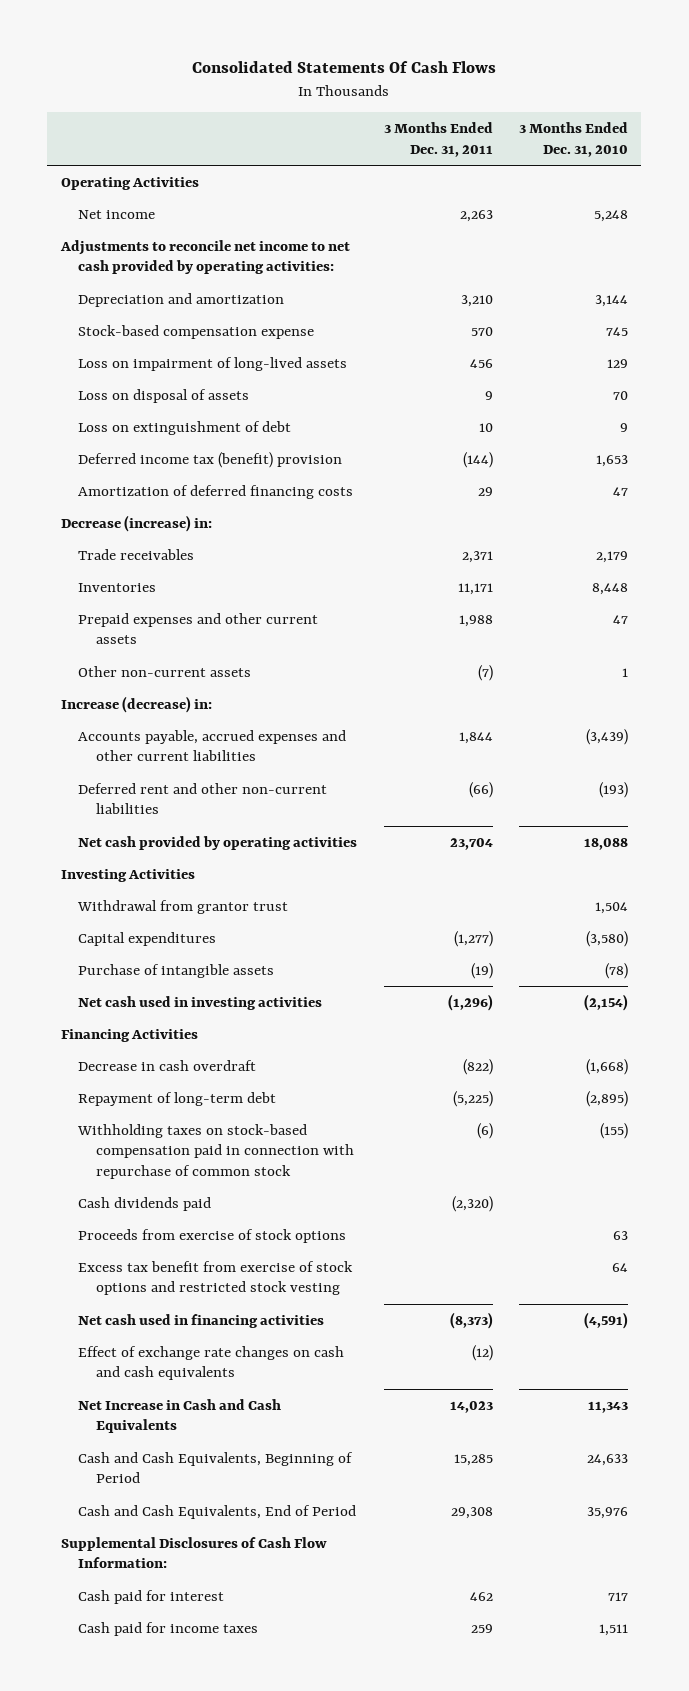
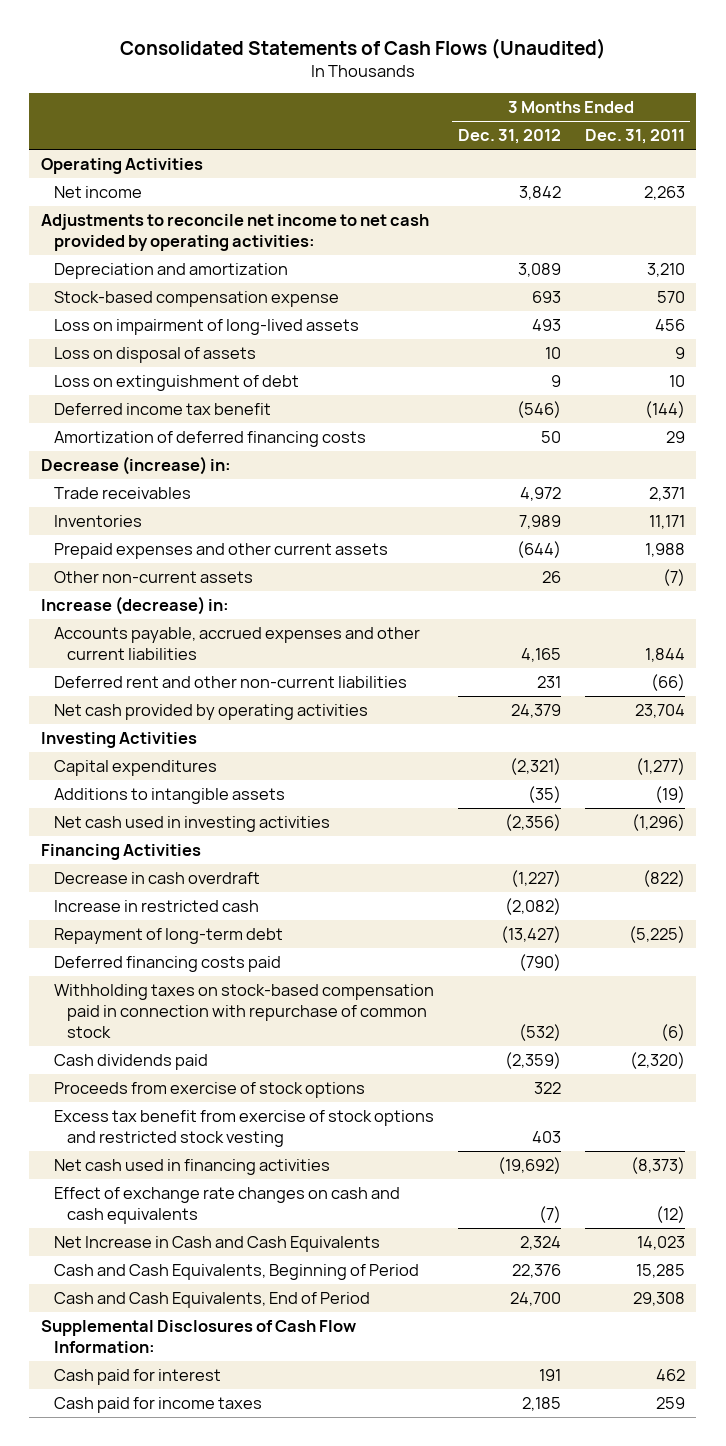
- Consolidated Statements Of Cash Flows
+ Consolidated Statements of Cash Flows (Unaudited)
- | 3 Months Ended Dec. 31, 2011 | 3 Months Ended Dec. 31, 2010
+ | 3 Months Ended Dec. 31, 2012 | 3 Months Ended Dec. 31, 2011
- Deferred income tax (benefit) provision | (144) | 1,653
+ Deferred income tax benefit | (546) | (144)
- Withdrawal from grantor trust | | 1,504
- Purchase of intangible assets | (19) | (78)
+ Additions to intangible assets | (35) | (19)
+ Increase in restricted cash | (2,082) |
+ Deferred financing costs paid | (790) |

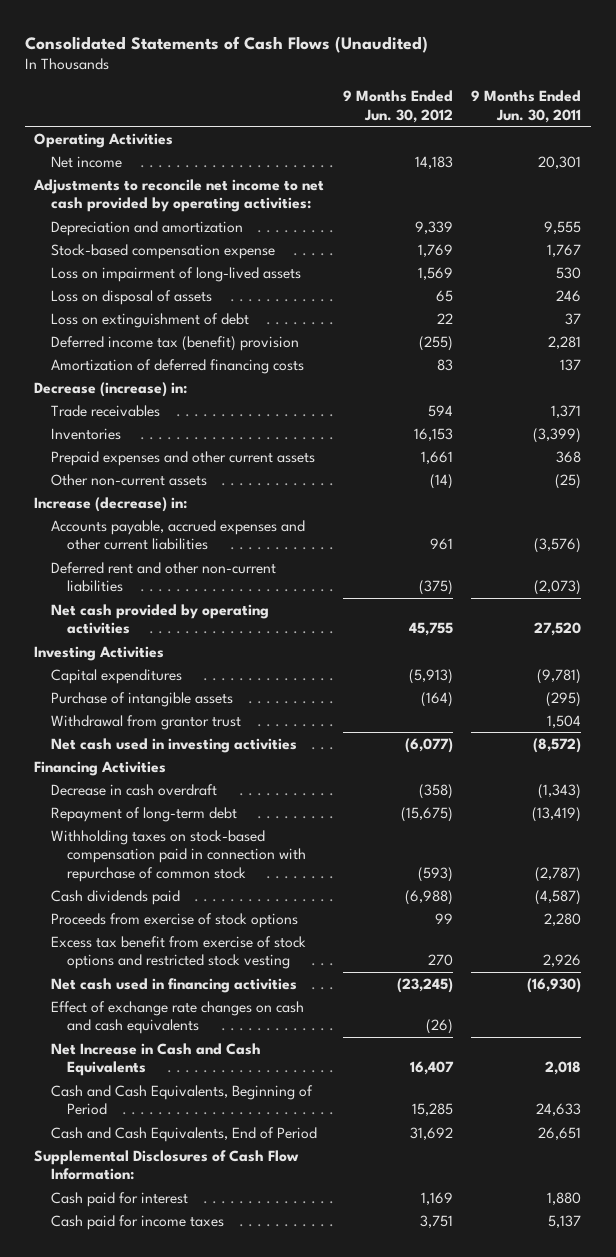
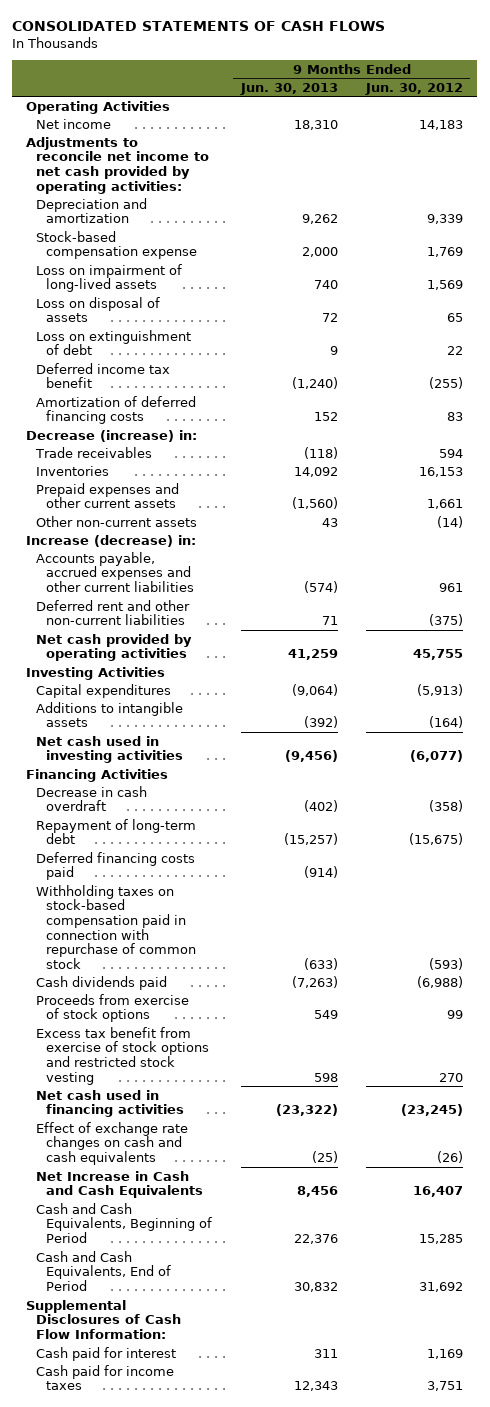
- Consolidated Statements of Cash Flows (Unaudited)
+ CONSOLIDATED STATEMENTS OF CASH FLOWS
- | 9 Months Ended Jun. 30, 2012 | 9 Months Ended Jun. 30, 2011
+ | 9 Months Ended Jun. 30, 2013 | 9 Months Ended Jun. 30, 2012
- Deferred income tax (benefit) provision | (255) | 2,281
+ Deferred income tax benefit | (1,240) | (255)
- Purchase of intangible assets | (164) | (295)
- Withdrawal from grantor trust | | 1,504
+ Additions to intangible assets | (392) | (164)
+ Deferred financing costs paid | (914) |

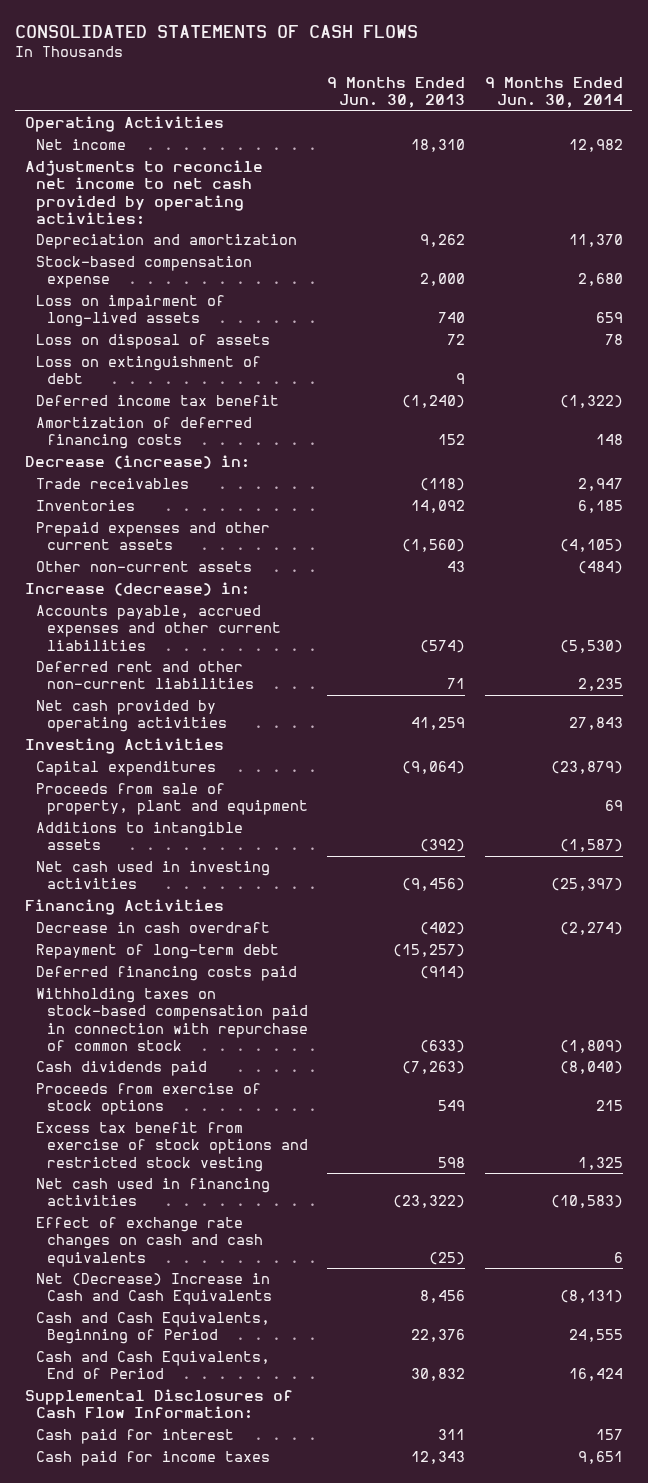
- | 9 Months Ended Jun. 30, 2013 | 9 Months Ended Jun. 30, 2012
+ | 9 Months Ended Jun. 30, 2013 | 9 Months Ended Jun. 30, 2014
+ Proceeds from sale of property, plant and equipment | | 69
- Net Increase in Cash and Cash Equivalents | 8,456 | 16,407
+ Net (Decrease) Increase in Cash and Cash Equivalents | 8,456 | (8,131)

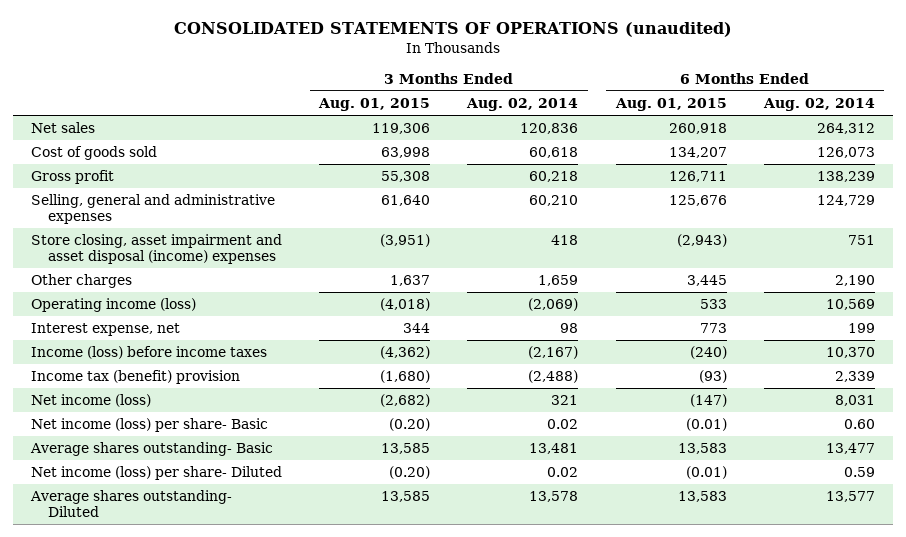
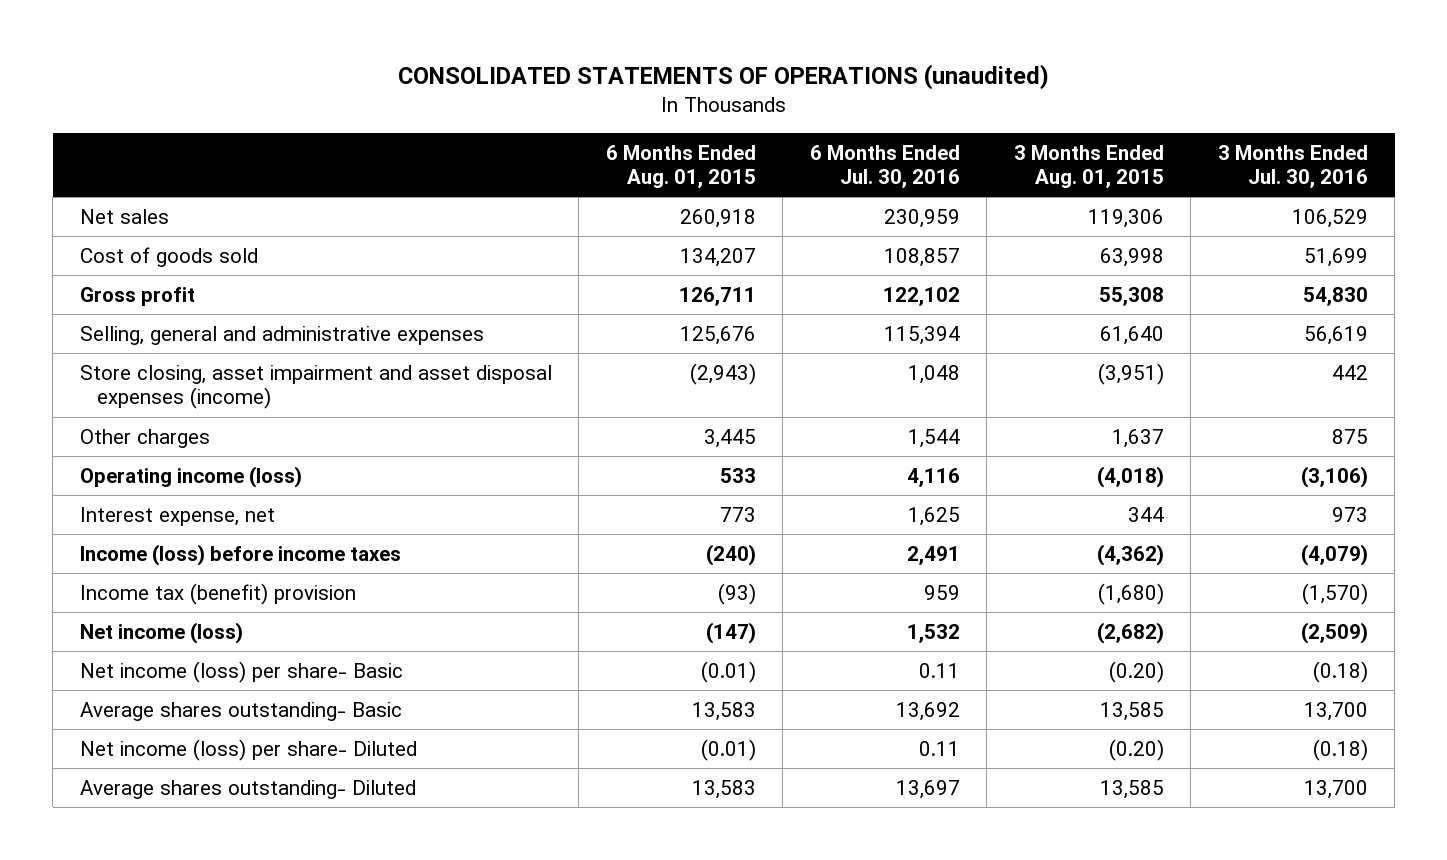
- | 3 Months Ended Aug. 01, 2015 | 3 Months Ended Aug. 02, 2014 | 6 Months Ended Aug. 01, 2015 | 6 Months Ended Aug. 02, 2014
+ | 6 Months Ended Aug. 01, 2015 | 6 Months Ended Jul. 30, 2016 | 3 Months Ended Aug. 01, 2015 | 3 Months Ended Jul. 30, 2016
- Store closing, asset impairment and asset disposal (income) expenses | (3,951) | 418 | (2,943) | 751
+ Store closing, asset impairment and asset disposal expenses (income) | (2,943) | 1,048 | (3,951) | 442

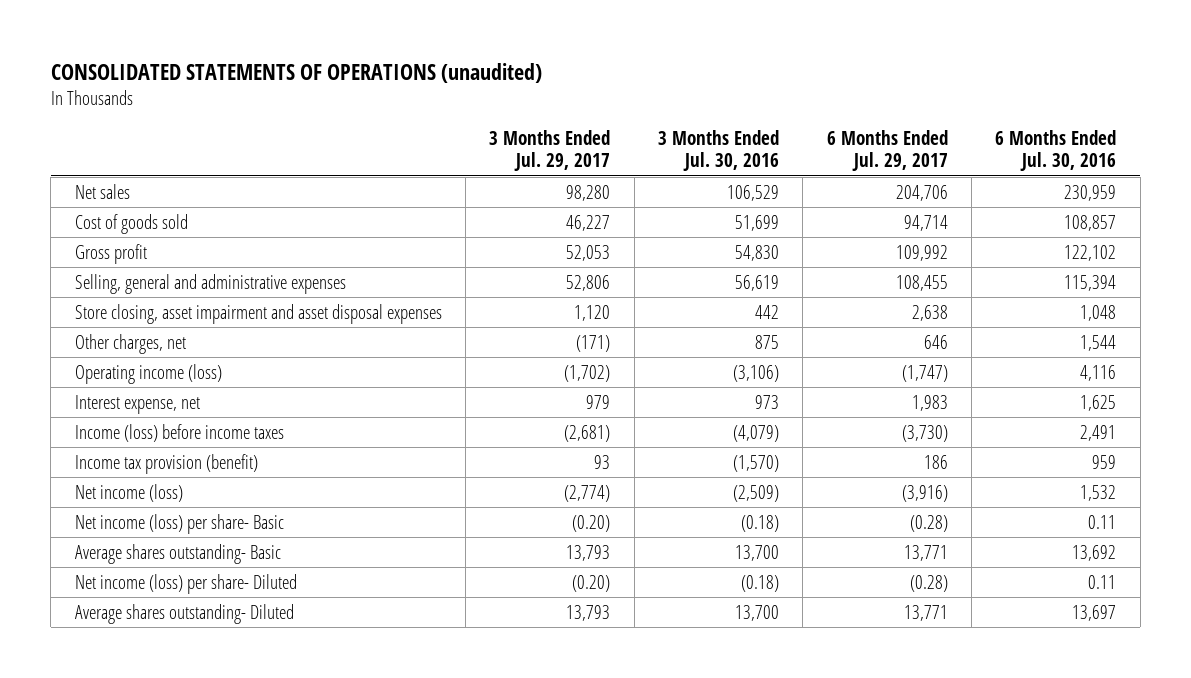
- | 6 Months Ended Aug. 01, 2015 | 6 Months Ended Jul. 30, 2016 | 3 Months Ended Aug. 01, 2015 | 3 Months Ended Jul. 30, 2016
+ | 3 Months Ended Jul. 29, 2017 | 3 Months Ended Jul. 30, 2016 | 6 Months Ended Jul. 29, 2017 | 6 Months Ended Jul. 30, 2016
- Store closing, asset impairment and asset disposal expenses (income) | (2,943) | 1,048 | (3,951) | 442
- Other charges | 3,445 | 1,544 | 1,637 | 875
+ Store closing, asset impairment and asset disposal expenses | 1,120 | 442 | 2,638 | 1,048
+ Other charges, net | (171) | 875 | 646 | 1,544
- Income tax (benefit) provision | (93) | 959 | (1,680) | (1,570)
+ Income tax provision (benefit) | 93 | (1,570) | 186 | 959

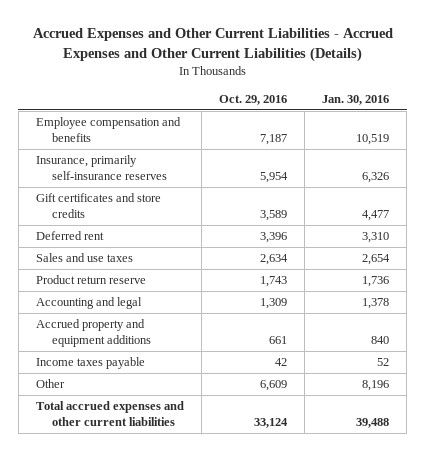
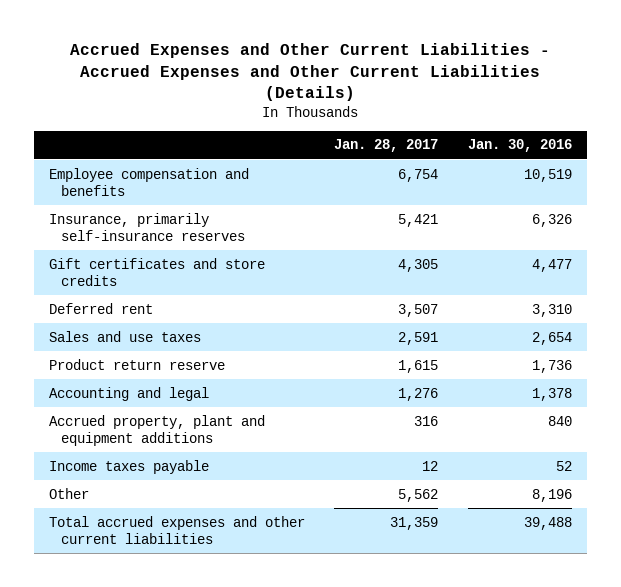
- | Oct. 29, 2016 | Jan. 30, 2016
+ | Jan. 28, 2017 | Jan. 30, 2016
- Accrued property and equipment additions | 661 | 840
+ Accrued property, plant and equipment additions | 316 | 840

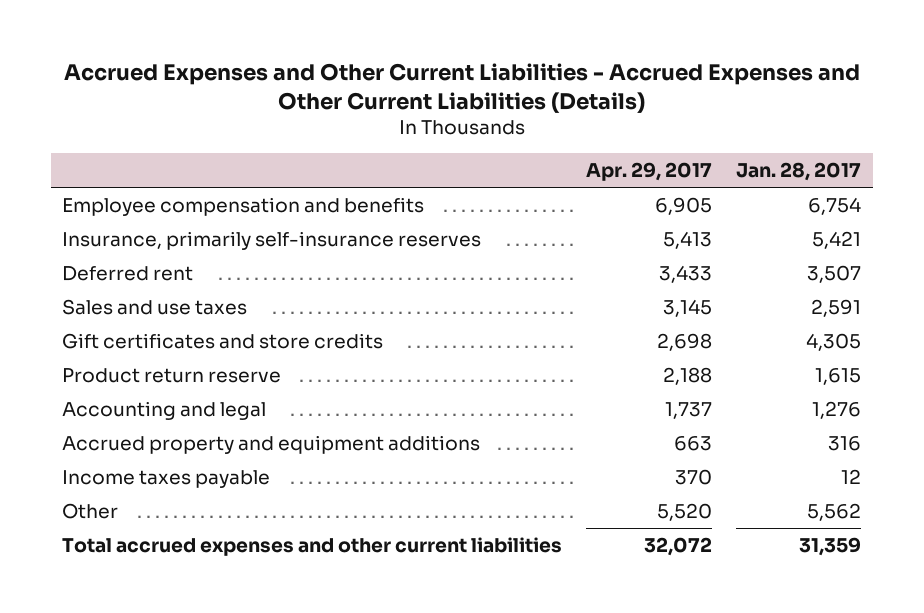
- | Jan. 28, 2017 | Jan. 30, 2016
+ | Apr. 29, 2017 | Jan. 28, 2017
moved down: Gift certificates and store credits | 2,698 | 4,305
- Accrued property, plant and equipment additions | 316 | 840
+ Accrued property and equipment additions | 663 | 316

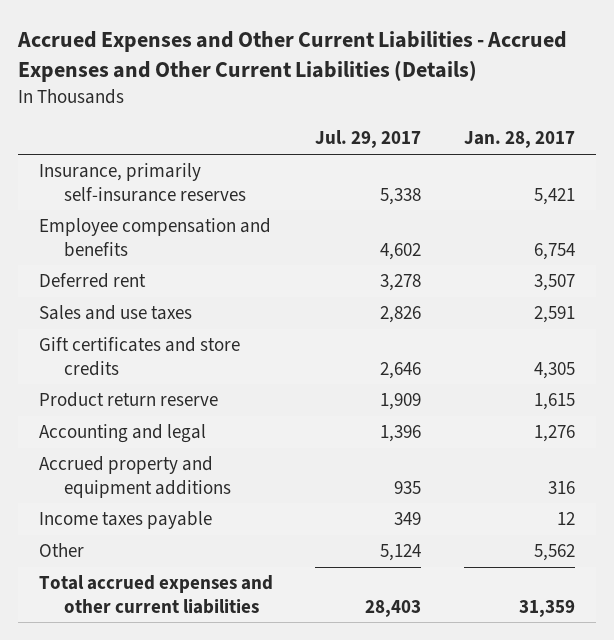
- | Apr. 29, 2017 | Jan. 28, 2017
+ | Jul. 29, 2017 | Jan. 28, 2017
moved down: Employee compensation and benefits | 4,602 | 6,754

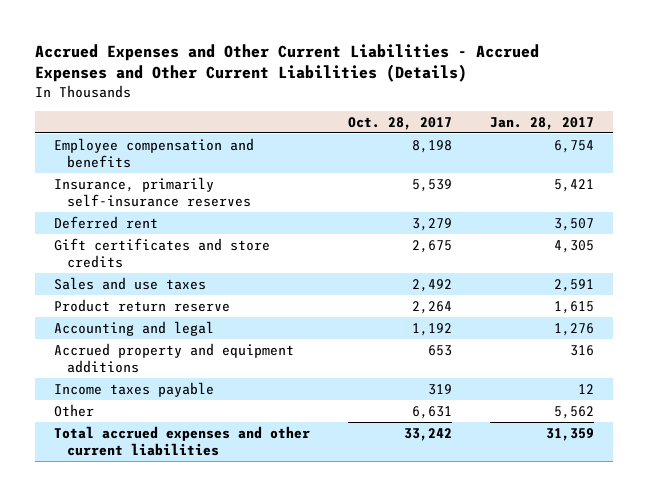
- | Jul. 29, 2017 | Jan. 28, 2017
+ | Oct. 28, 2017 | Jan. 28, 2017
moved down: Insurance, primarily self-insurance reserves | 5,539 | 5,421
moved down: Sales and use taxes | 2,492 | 2,591

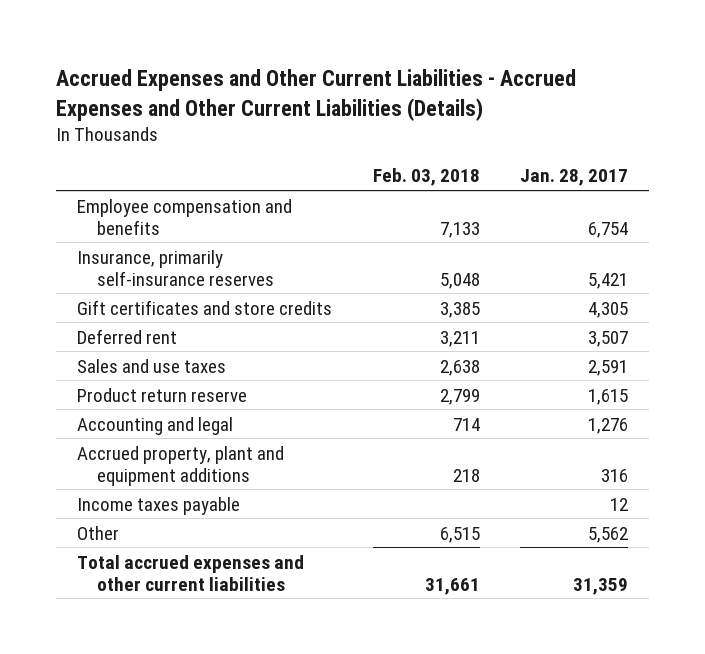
- | Oct. 28, 2017 | Jan. 28, 2017
+ | Feb. 03, 2018 | Jan. 28, 2017
moved down: Deferred rent | 3,211 | 3,507
- Accrued property and equipment additions | 653 | 316
+ Accrued property, plant and equipment additions | 218 | 316

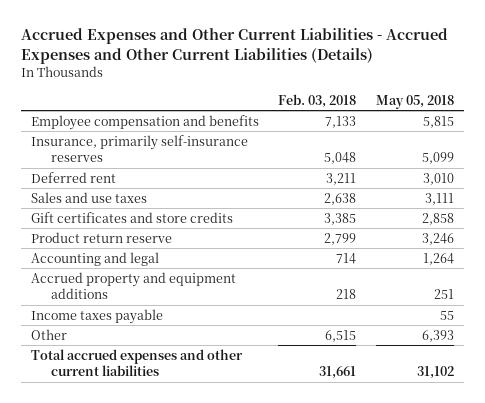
- | Feb. 03, 2018 | Jan. 28, 2017
+ | Feb. 03, 2018 | May 05, 2018
moved down: Gift certificates and store credits | 3,385 | 2,858
- Accrued property, plant and equipment additions | 218 | 316
+ Accrued property and equipment additions | 218 | 251

